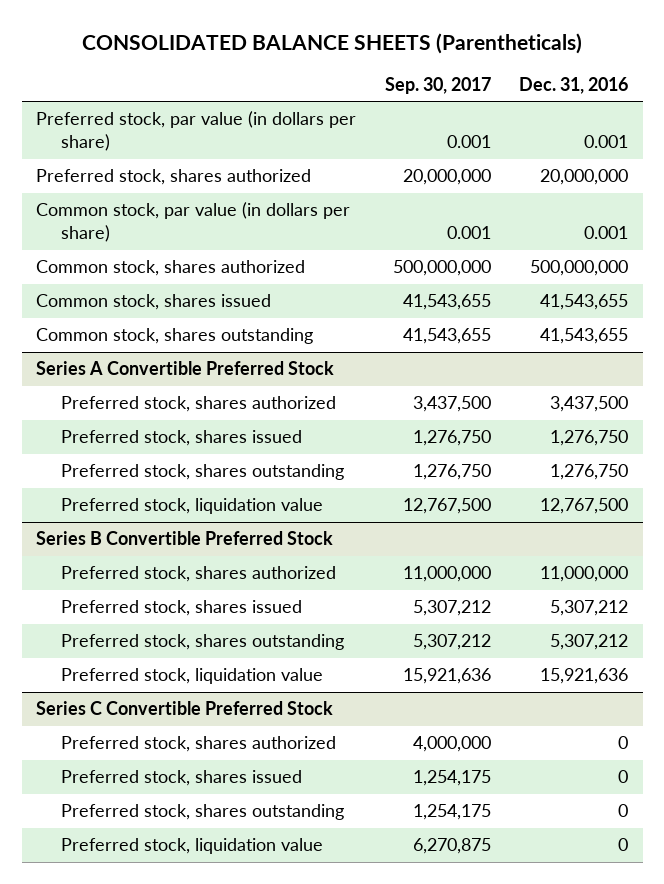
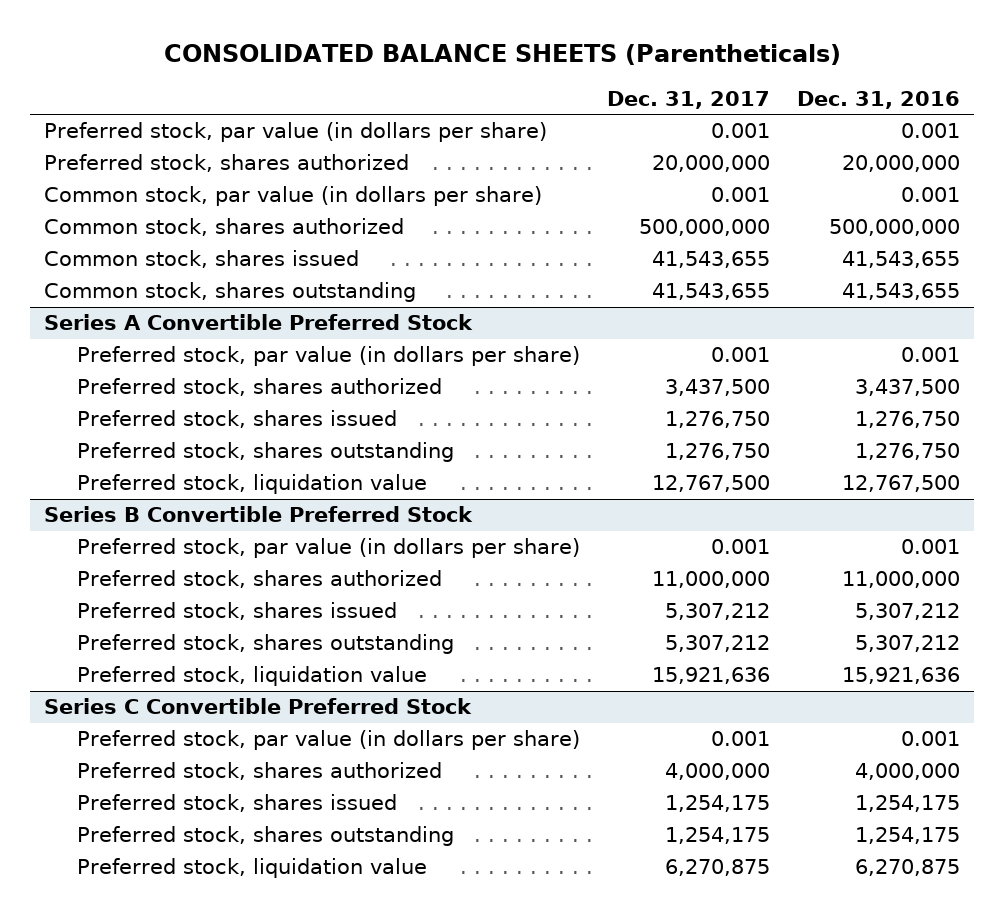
- | Sep. 30, 2017 | Dec. 31, 2016
+ | Dec. 31, 2017 | Dec. 31, 2016
@ Series A Convertible Preferred Stock
+ Preferred stock, par value (in dollars per share) | 0.001 | 0.001
@ Series B Convertible Preferred Stock
+ Preferred stock, par value (in dollars per share) | 0.001 | 0.001
@ Series C Convertible Preferred Stock
- Preferred stock, shares authorized | 4,000,000 | 0
- Preferred stock, shares issued | 1,254,175 | 0
- Preferred stock, shares outstanding | 1,254,175 | 0
- Preferred stock, liquidation value | 6,270,875 | 0
+ Preferred stock, par value (in dollars per share) | 0.001 | 0.001
+ Preferred stock, shares authorized | 4,000,000 | 4,000,000
+ Preferred stock, shares issued | 1,254,175 | 1,254,175
+ Preferred stock, shares outstanding | 1,254,175 | 1,254,175
+ Preferred stock, liquidation value | 6,270,875 | 6,270,875

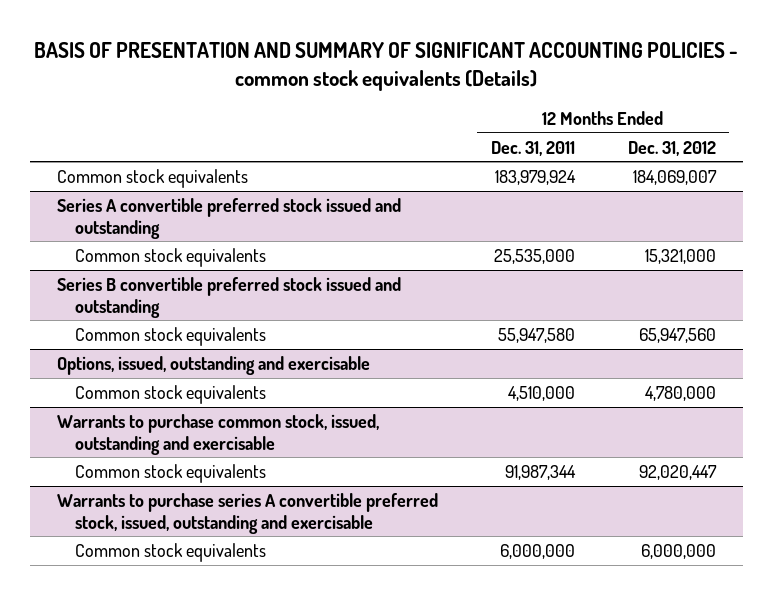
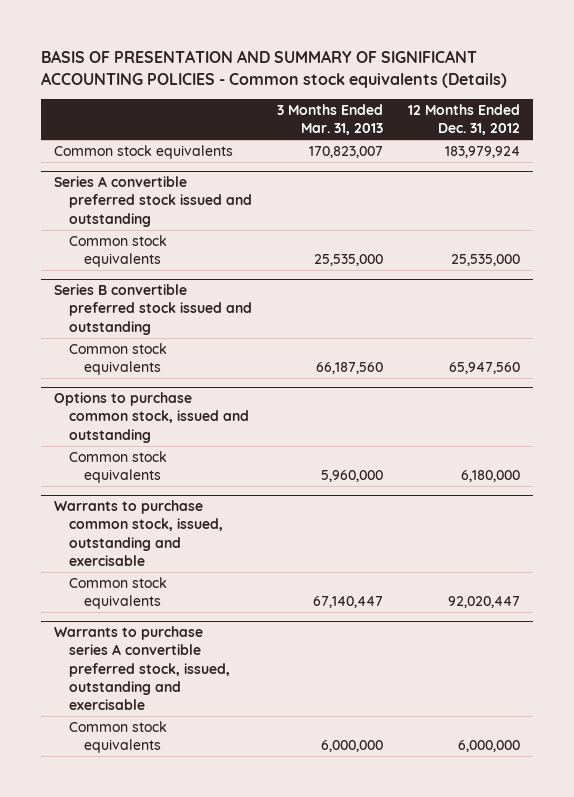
- BASIS OF PRESENTATION AND SUMMARY OF SIGNIFICANT ACCOUNTING POLICIES - common stock equivalents (Details)
+ BASIS OF PRESENTATION AND SUMMARY OF SIGNIFICANT ACCOUNTING POLICIES - Common stock equivalents (Details)
- | 12 Months Ended Dec. 31, 2011 | 12 Months Ended Dec. 31, 2012
+ | 3 Months Ended Mar. 31, 2013 | 12 Months Ended Dec. 31, 2012
- Common stock equivalents | 183,979,924 | 184,069,007
+ Common stock equivalents | 170,823,007 | 183,979,924
@ Series A convertible preferred stock issued and outstanding
- Common stock equivalents | 25,535,000 | 15,321,000
+ Common stock equivalents | 25,535,000 | 25,535,000
- Options, issued, outstanding and exercisable
- Common stock equivalents | 4,510,000 | 4,780,000
+ Options to purchase common stock, issued and outstanding
+ Common stock equivalents | 5,960,000 | 6,180,000

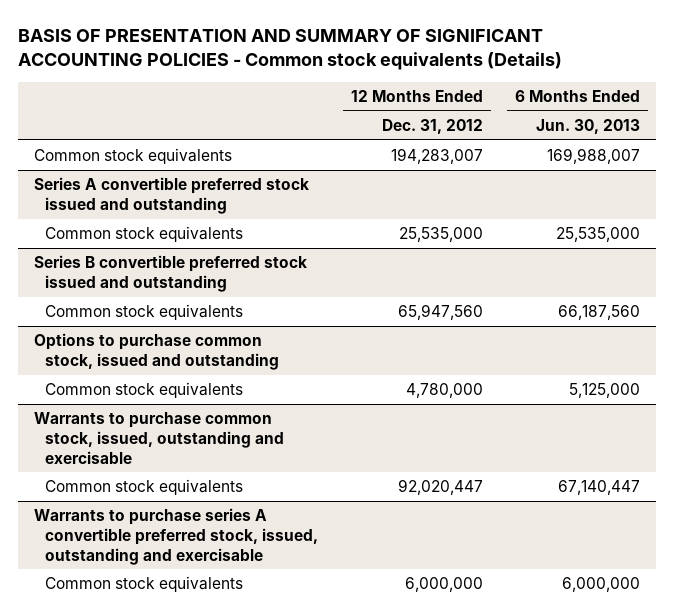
- | 3 Months Ended Mar. 31, 2013 | 12 Months Ended Dec. 31, 2012
+ | 12 Months Ended Dec. 31, 2012 | 6 Months Ended Jun. 30, 2013
- Common stock equivalents | 170,823,007 | 183,979,924
+ Common stock equivalents | 194,283,007 | 169,988,007
@ Options to purchase common stock, issued and outstanding
- Common stock equivalents | 5,960,000 | 6,180,000
+ Common stock equivalents | 4,780,000 | 5,125,000

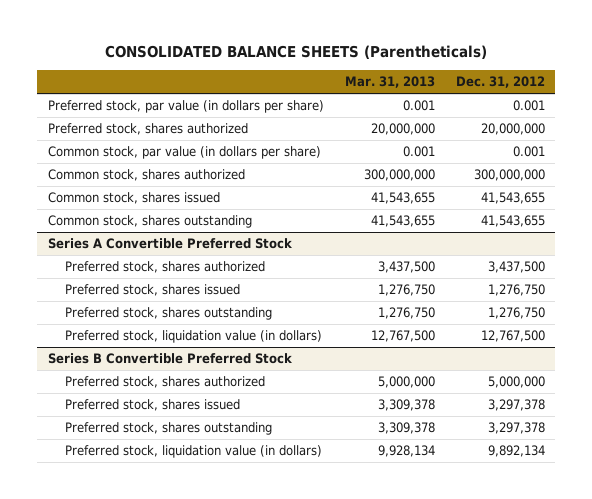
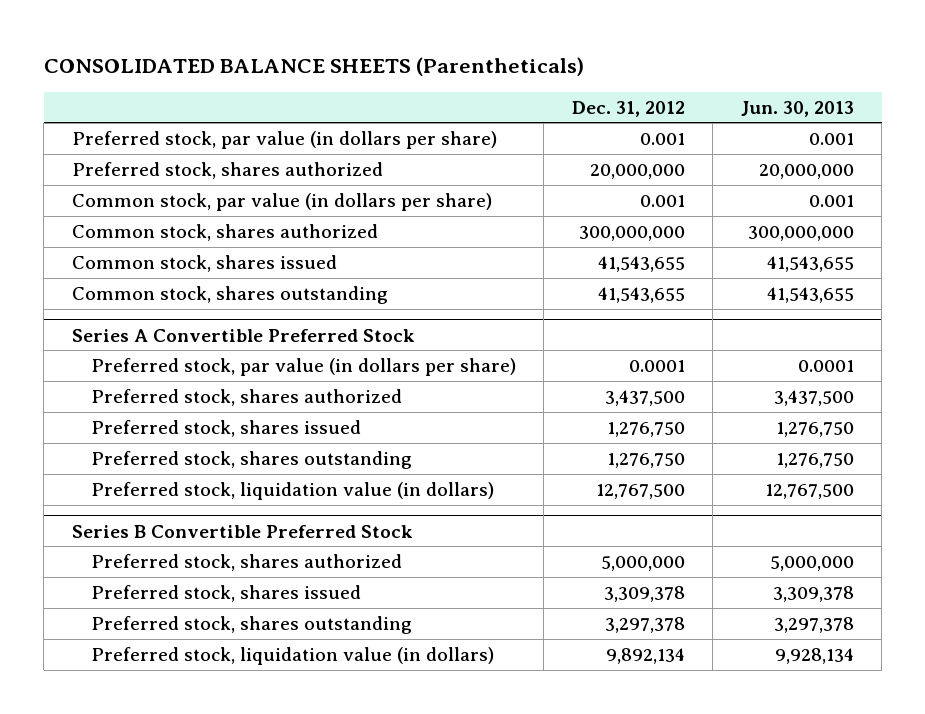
- | Mar. 31, 2013 | Dec. 31, 2012
+ | Dec. 31, 2012 | Jun. 30, 2013
@ Series A Convertible Preferred Stock
+ Preferred stock, par value (in dollars per share) | 0.0001 | 0.0001
@ Series B Convertible Preferred Stock
- Preferred stock, shares issued | 3,309,378 | 3,297,378
+ Preferred stock, shares issued | 3,309,378 | 3,309,378

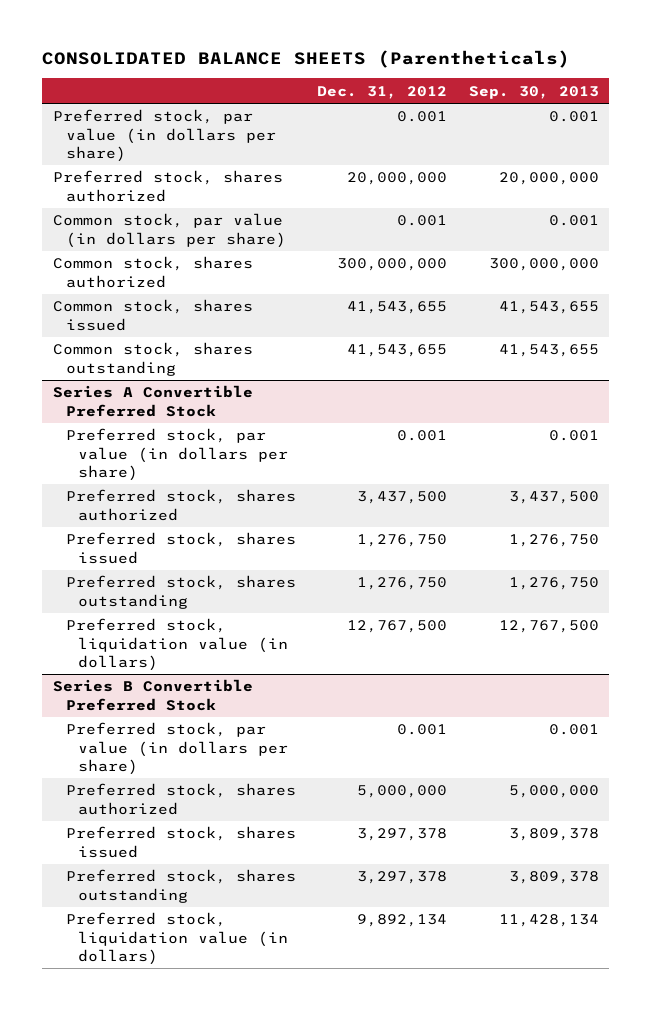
- | Dec. 31, 2012 | Jun. 30, 2013
+ | Dec. 31, 2012 | Sep. 30, 2013
@ Series A Convertible Preferred Stock
- Preferred stock, par value (in dollars per share) | 0.0001 | 0.0001
+ Preferred stock, par value (in dollars per share) | 0.001 | 0.001
@ Series B Convertible Preferred Stock
+ Preferred stock, par value (in dollars per share) | 0.001 | 0.001
- Preferred stock, shares issued | 3,309,378 | 3,309,378
+ Preferred stock, shares issued | 3,297,378 | 3,809,378

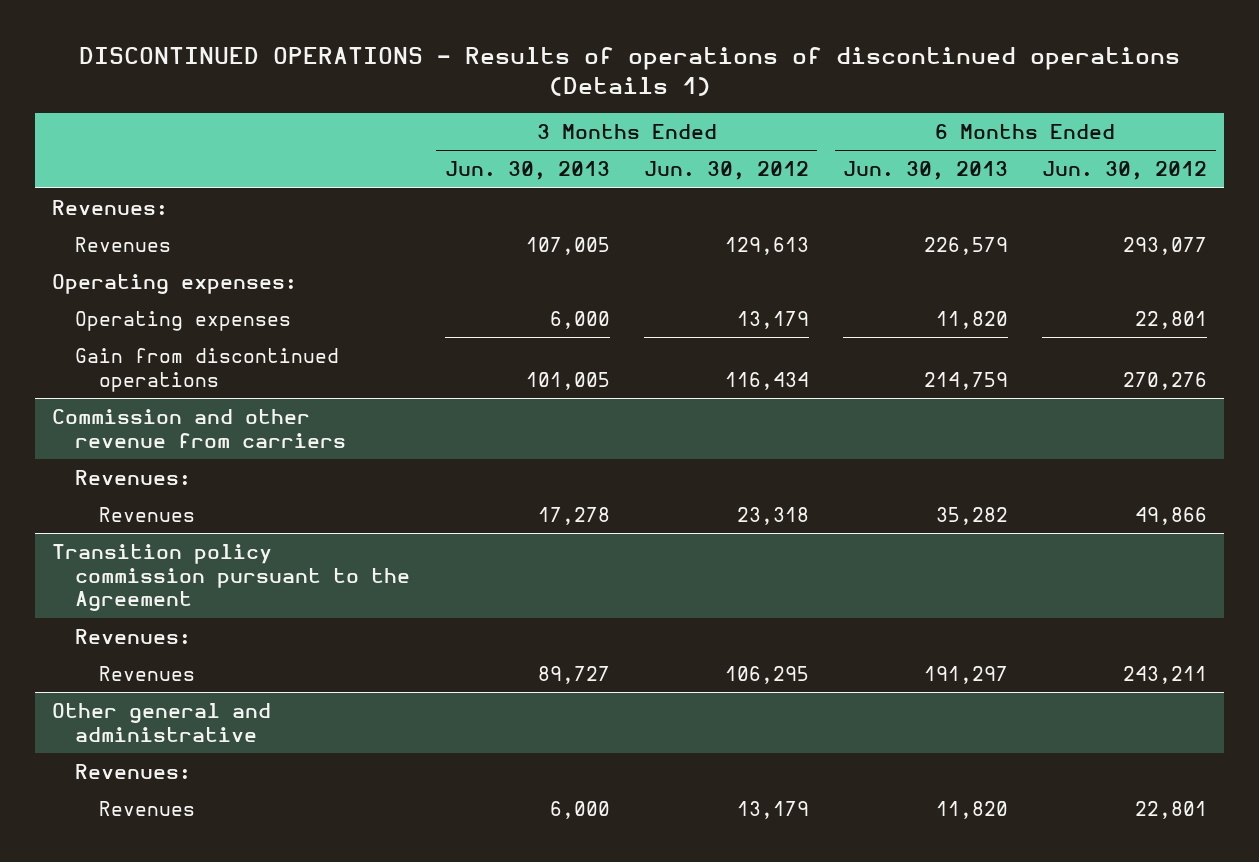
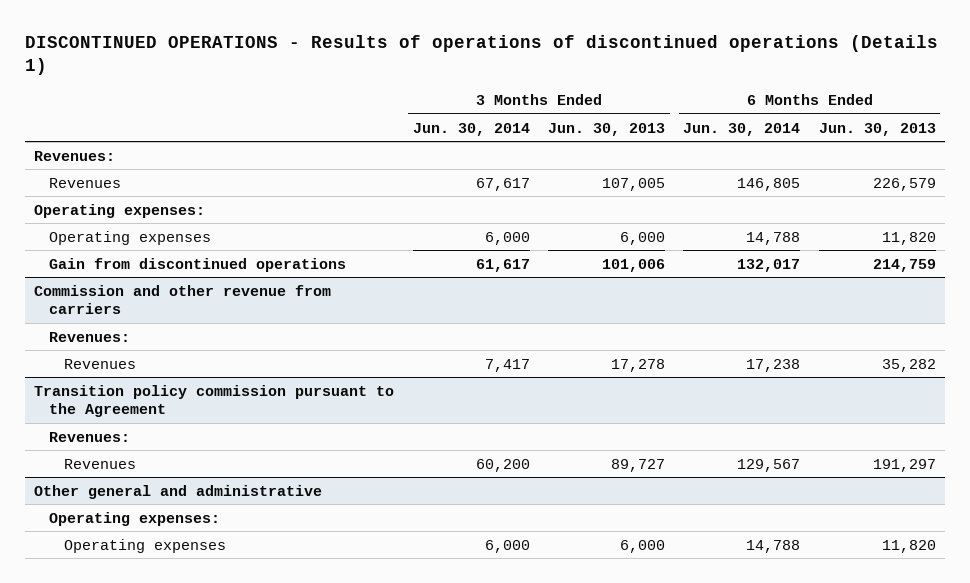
- | 3 Months Ended Jun. 30, 2013 | 3 Months Ended Jun. 30, 2012 | 6 Months Ended Jun. 30, 2013 | 6 Months Ended Jun. 30, 2012
+ | 3 Months Ended Jun. 30, 2014 | 3 Months Ended Jun. 30, 2013 | 6 Months Ended Jun. 30, 2014 | 6 Months Ended Jun. 30, 2013
- Gain from discontinued operations | 101,005 | 116,434 | 214,759 | 270,276
+ Gain from discontinued operations | 61,617 | 101,006 | 132,017 | 214,759
@ Other general and administrative
- Revenues:
- Revenues | 6,000 | 13,179 | 11,820 | 22,801
+ Operating expenses:
+ Operating expenses | 6,000 | 6,000 | 14,788 | 11,820

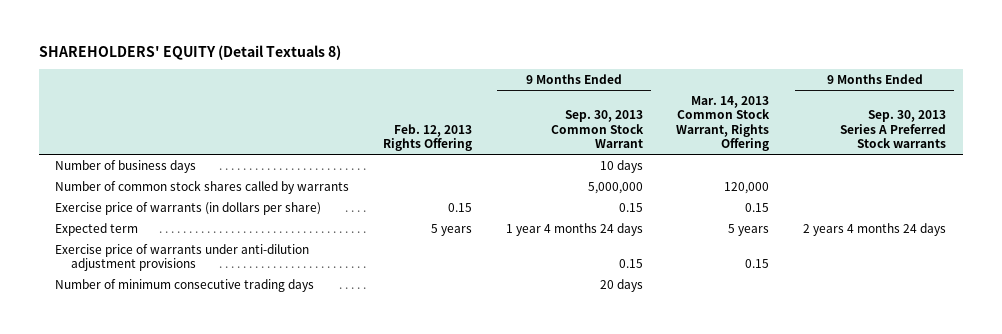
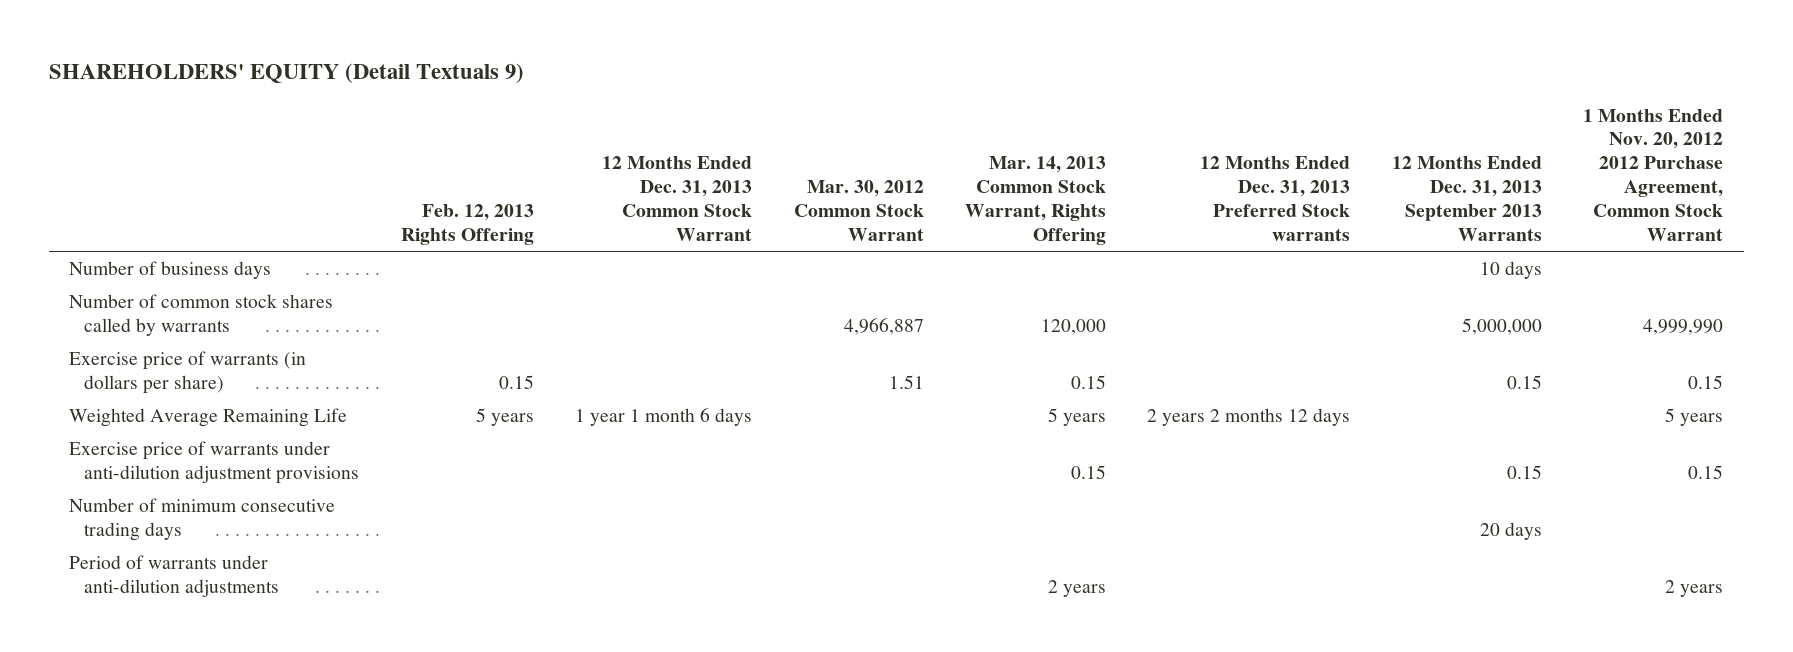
- SHAREHOLDERS' EQUITY (Detail Textuals 8)
+ SHAREHOLDERS' EQUITY (Detail Textuals 9)
- | Feb. 12, 2013 Rights Offering | 9 Months Ended Sep. 30, 2013 Common Stock Warrant | Mar. 14, 2013 Common Stock Warrant, Rights Offering | 9 Months Ended Sep. 30, 2013 Series A Preferred Stock warrants
+ | Feb. 12, 2013 Rights Offering | 12 Months Ended Dec. 31, 2013 Common Stock Warrant | Mar. 30, 2012 Common Stock Warrant | Mar. 14, 2013 Common Stock Warrant, Rights Offering | 12 Months Ended Dec. 31, 2013 Preferred Stock warrants | 12 Months Ended Dec. 31, 2013 September 2013 Warrants | 1 Months Ended Nov. 20, 2012 2012 Purchase Agreement, Common Stock Warrant
- Expected term | 5 years | 1 year 4 months 24 days | 5 years | 2 years 4 months 24 days
+ Weighted Average Remaining Life | 5 years | 1 year 1 month 6 days | | 5 years | 2 years 2 months 12 days | | 5 years
+ Period of warrants under anti-dilution adjustments | | | | 2 years | | | 2 years

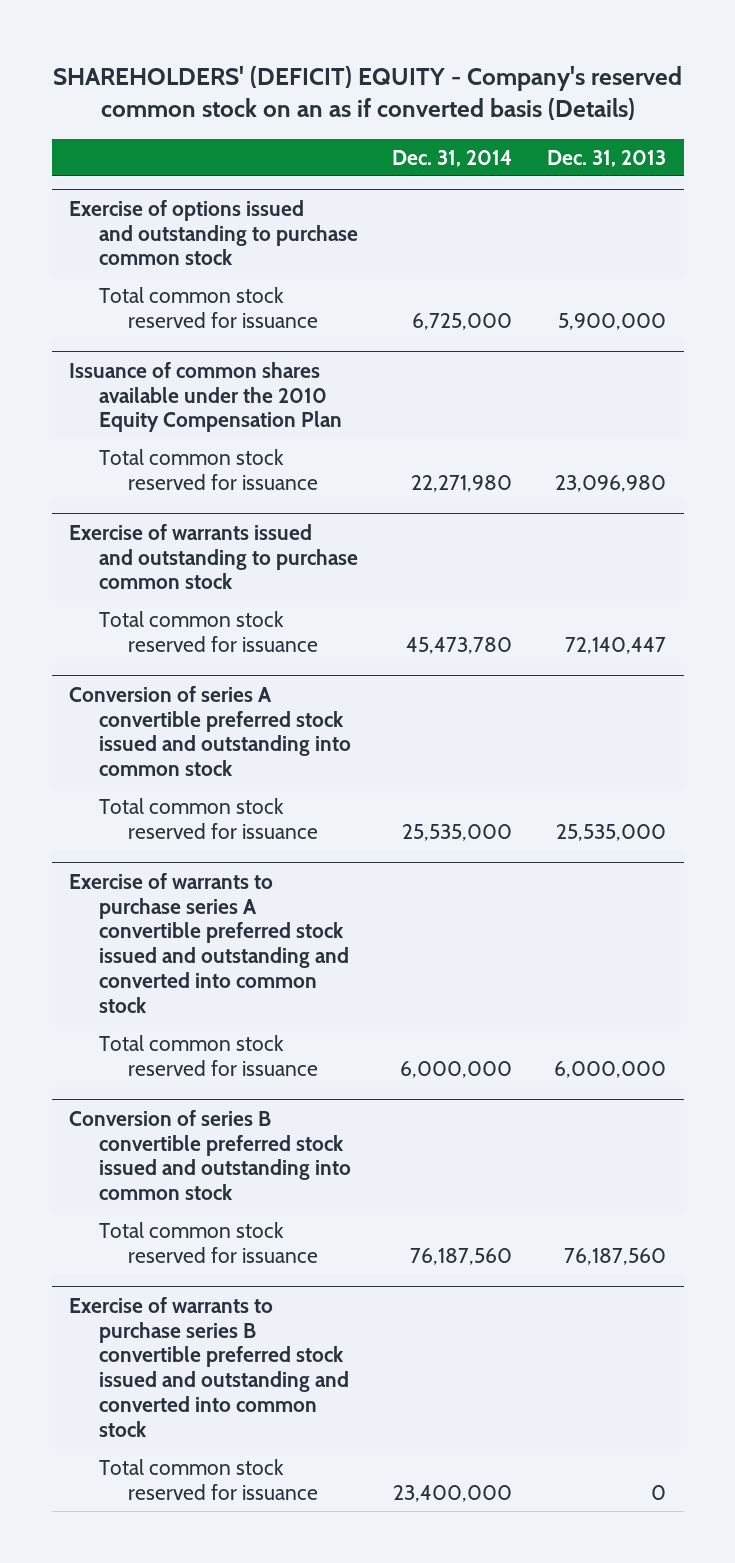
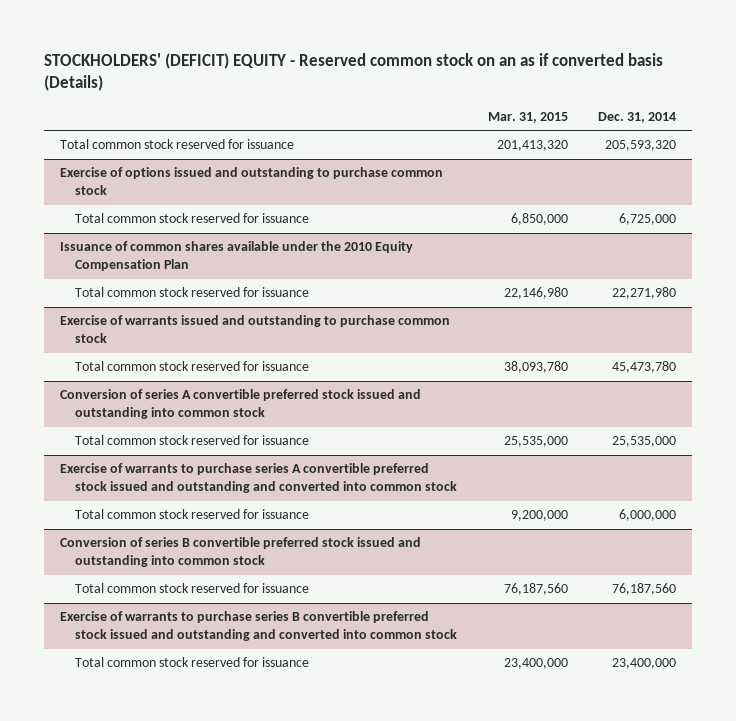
- SHAREHOLDERS' (DEFICIT) EQUITY - Company's reserved common stock on an as if converted basis (Details)
+ STOCKHOLDERS' (DEFICIT) EQUITY - Reserved common stock on an as if converted basis (Details)
- | Dec. 31, 2014 | Dec. 31, 2013
+ | Mar. 31, 2015 | Dec. 31, 2014
+ Total common stock reserved for issuance | 201,413,320 | 205,593,320

